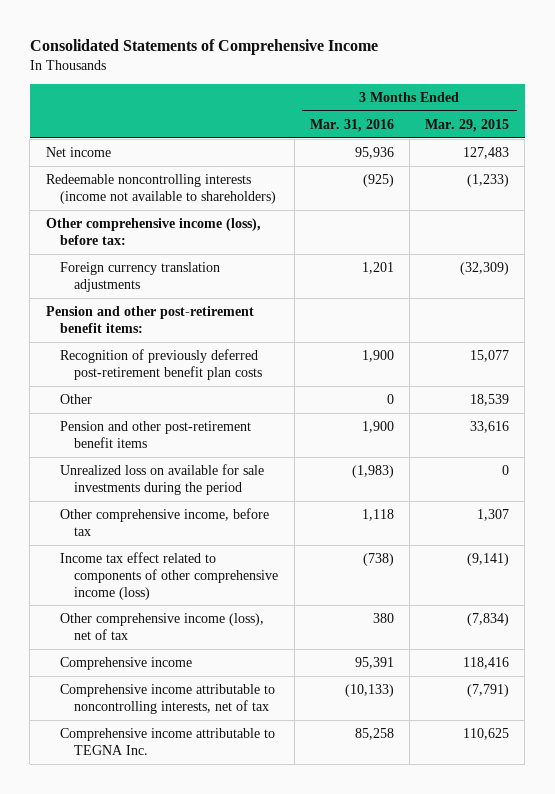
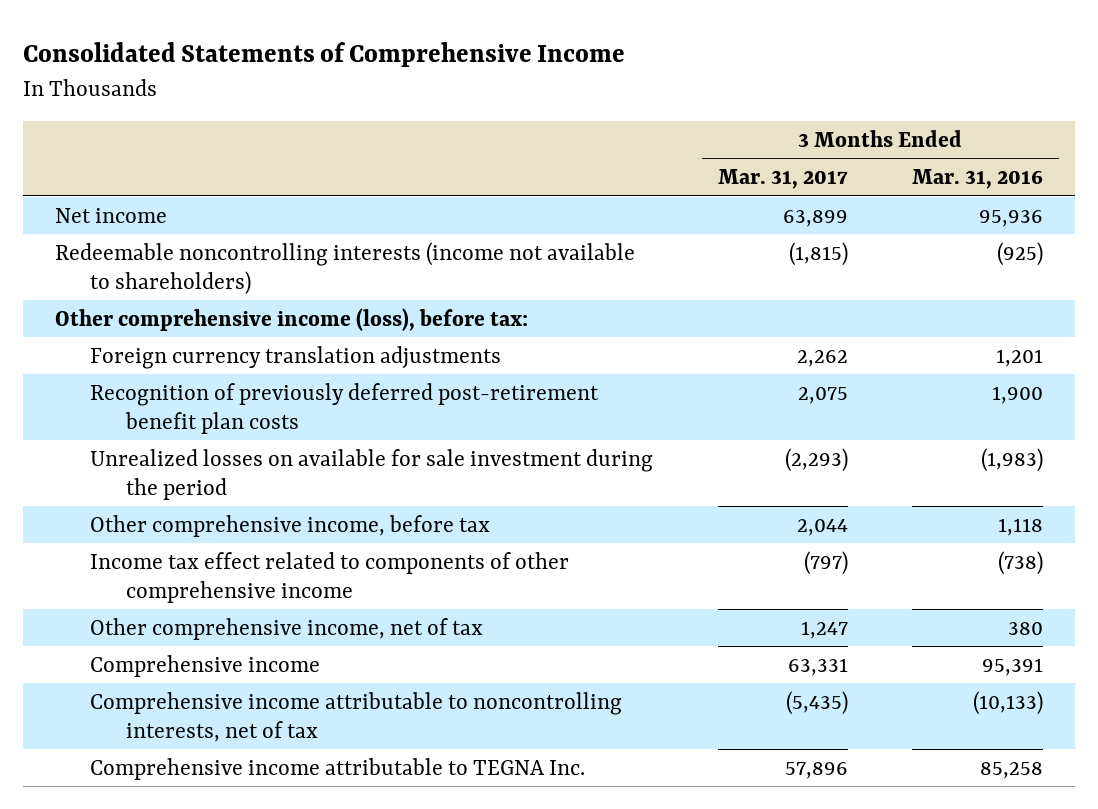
- | 3 Months Ended Mar. 31, 2016 | 3 Months Ended Mar. 29, 2015
+ | 3 Months Ended Mar. 31, 2017 | 3 Months Ended Mar. 31, 2016
- Pension and other post-retirement benefit items:
- Other | 0 | 18,539
- Pension and other post-retirement benefit items | 1,900 | 33,616
- Unrealized loss on available for sale investments during the period | (1,983) | 0
+ Unrealized losses on available for sale investment during the period | (2,293) | (1,983)
- Income tax effect related to components of other comprehensive income (loss) | (738) | (9,141)
- Other comprehensive income (loss), net of tax | 380 | (7,834)
+ Income tax effect related to components of other comprehensive income | (797) | (738)
+ Other comprehensive income, net of tax | 1,247 | 380

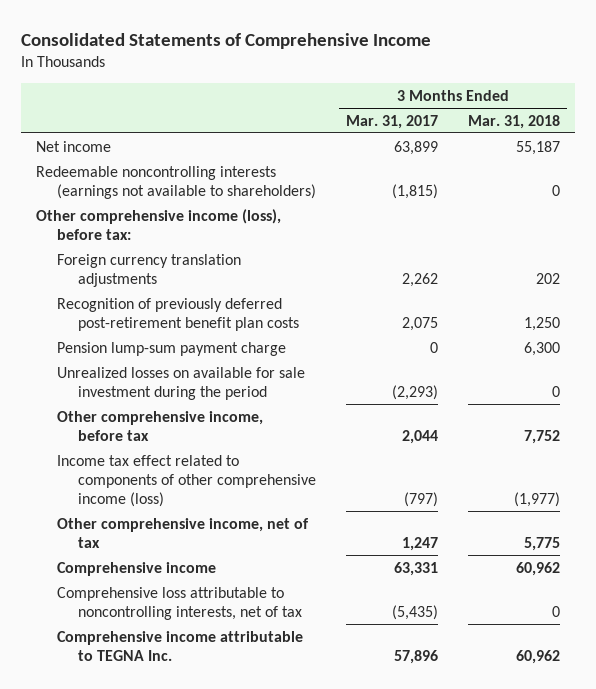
- | 3 Months Ended Mar. 31, 2017 | 3 Months Ended Mar. 31, 2016
+ | 3 Months Ended Mar. 31, 2017 | 3 Months Ended Mar. 31, 2018
- Redeemable noncontrolling interests (income not available to shareholders) | (1,815) | (925)
+ Redeemable noncontrolling interests (earnings not available to shareholders) | (1,815) | 0
+ Pension lump-sum payment charge | 0 | 6,300
- Income tax effect related to components of other comprehensive income | (797) | (738)
+ Income tax effect related to components of other comprehensive income (loss) | (797) | (1,977)
- Comprehensive income attributable to noncontrolling interests, net of tax | (5,435) | (10,133)
+ Comprehensive loss attributable to noncontrolling interests, net of tax | (5,435) | 0

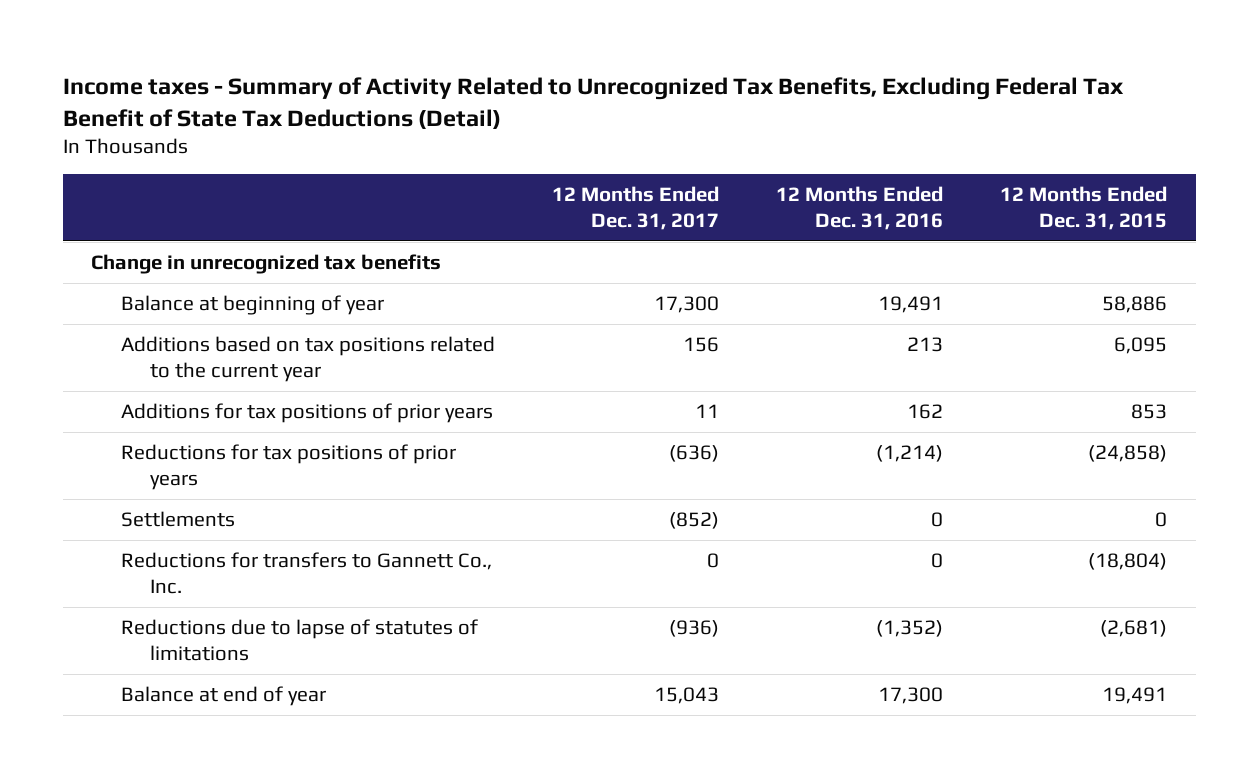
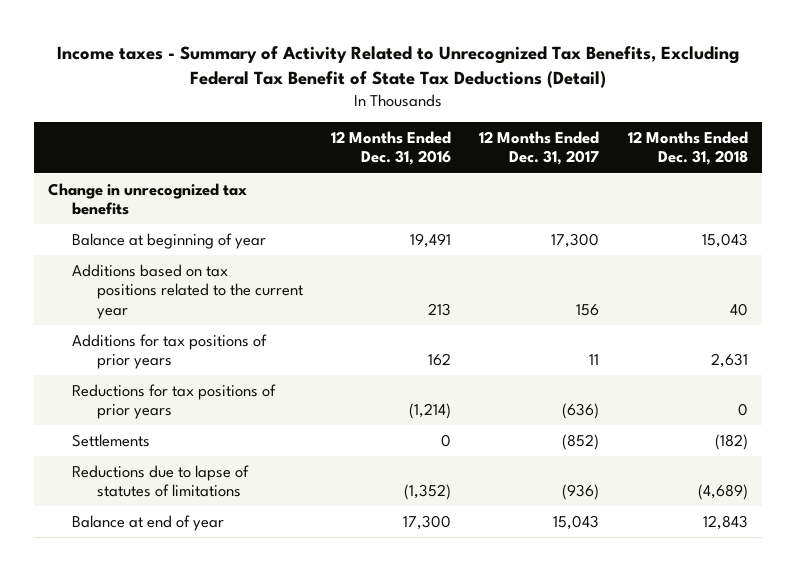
- | 12 Months Ended Dec. 31, 2017 | 12 Months Ended Dec. 31, 2016 | 12 Months Ended Dec. 31, 2015
+ | 12 Months Ended Dec. 31, 2016 | 12 Months Ended Dec. 31, 2017 | 12 Months Ended Dec. 31, 2018
- Reductions for transfers to Gannett Co., Inc. | 0 | 0 | (18,804)

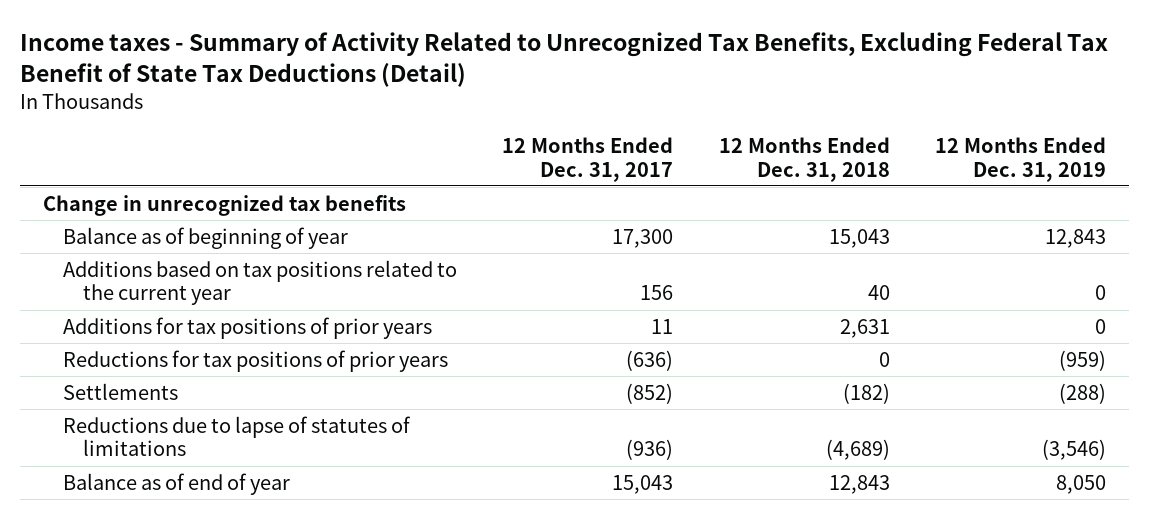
- | 12 Months Ended Dec. 31, 2016 | 12 Months Ended Dec. 31, 2017 | 12 Months Ended Dec. 31, 2018
+ | 12 Months Ended Dec. 31, 2017 | 12 Months Ended Dec. 31, 2018 | 12 Months Ended Dec. 31, 2019
- Balance at beginning of year | 19,491 | 17,300 | 15,043
+ Balance as of beginning of year | 17,300 | 15,043 | 12,843
- Balance at end of year | 17,300 | 15,043 | 12,843
+ Balance as of end of year | 15,043 | 12,843 | 8,050

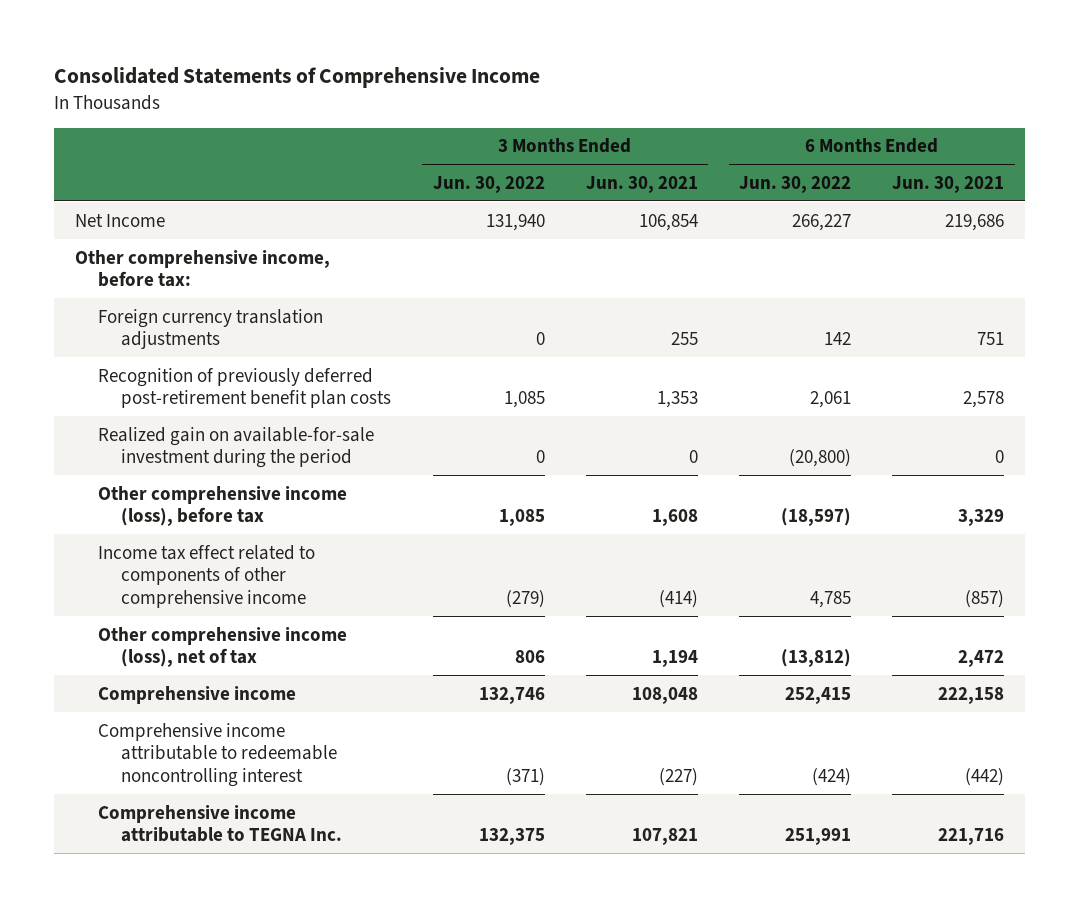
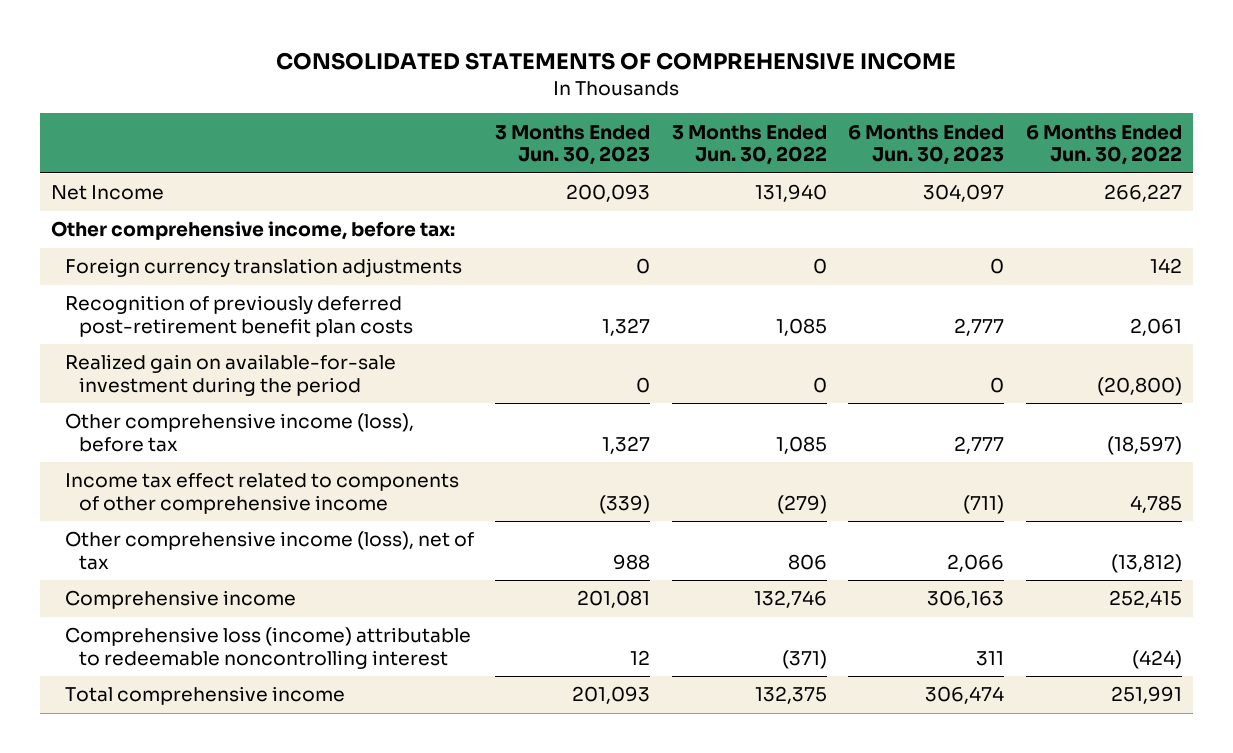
- Consolidated Statements of Comprehensive Income
+ CONSOLIDATED STATEMENTS OF COMPREHENSIVE INCOME
- | 3 Months Ended Jun. 30, 2022 | 3 Months Ended Jun. 30, 2021 | 6 Months Ended Jun. 30, 2022 | 6 Months Ended Jun. 30, 2021
+ | 3 Months Ended Jun. 30, 2023 | 3 Months Ended Jun. 30, 2022 | 6 Months Ended Jun. 30, 2023 | 6 Months Ended Jun. 30, 2022
- Comprehensive income attributable to redeemable noncontrolling interest | (371) | (227) | (424) | (442)
- Comprehensive income attributable to TEGNA Inc. | 132,375 | 107,821 | 251,991 | 221,716
+ Comprehensive loss (income) attributable to redeemable noncontrolling interest | 12 | (371) | 311 | (424)
+ Total comprehensive income | 201,093 | 132,375 | 306,474 | 251,991

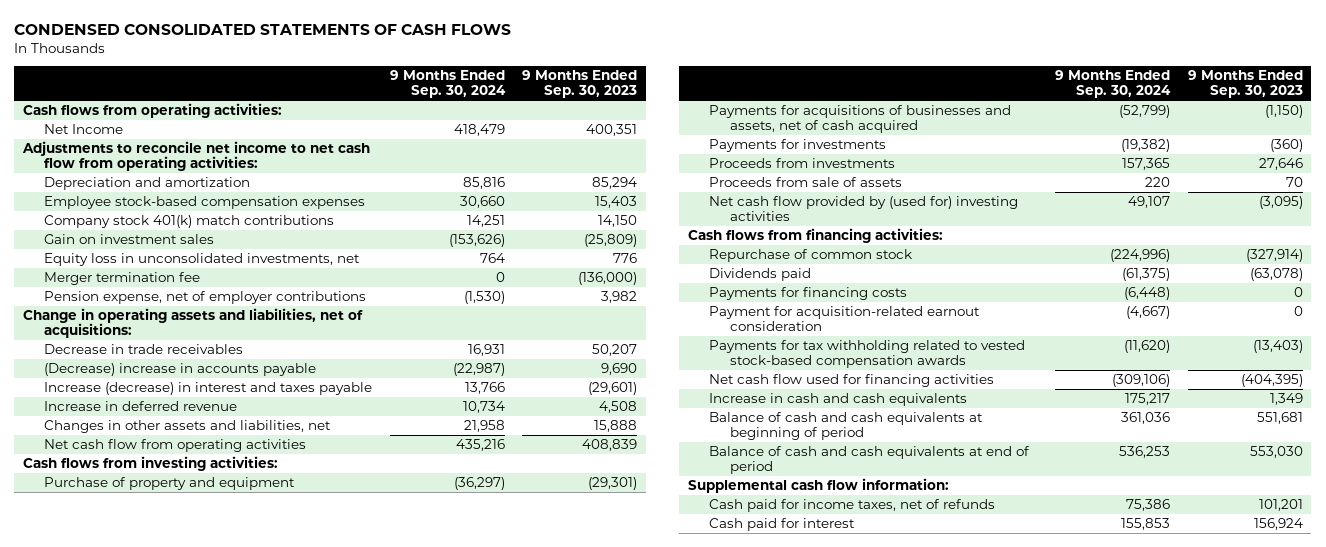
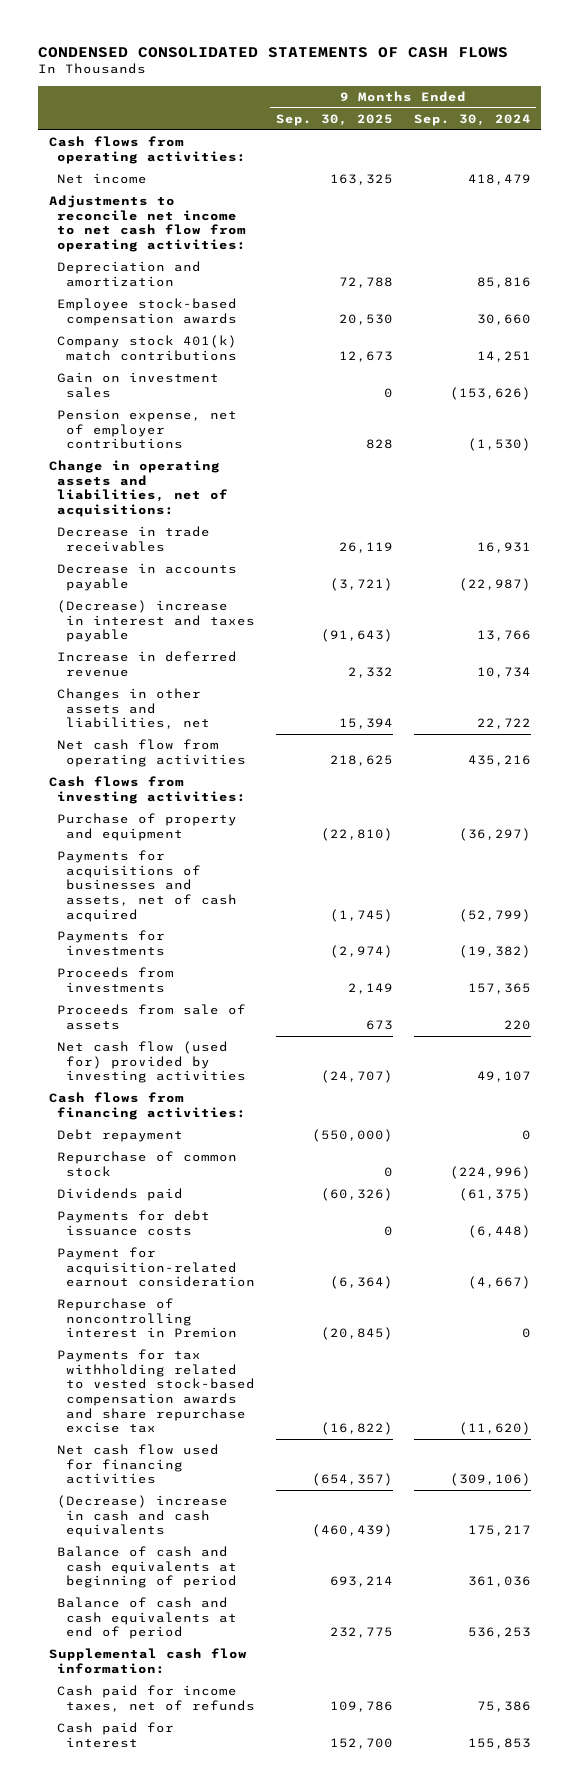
- | 9 Months Ended Sep. 30, 2024 | 9 Months Ended Sep. 30, 2023
+ | 9 Months Ended Sep. 30, 2025 | 9 Months Ended Sep. 30, 2024
- Net Income | 418,479 | 400,351
+ Net income | 163,325 | 418,479
- Employee stock-based compensation expenses | 30,660 | 15,403
+ Employee stock-based compensation awards | 20,530 | 30,660
- Equity loss in unconsolidated investments, net | 764 | 776
- Merger termination fee | 0 | (136,000)
- (Decrease) increase in accounts payable | (22,987) | 9,690
- Increase (decrease) in interest and taxes payable | 13,766 | (29,601)
+ Decrease in accounts payable | (3,721) | (22,987)
+ (Decrease) increase in interest and taxes payable | (91,643) | 13,766
- Changes in other assets and liabilities, net | 21,958 | 15,888
+ Changes in other assets and liabilities, net | 15,394 | 22,722
- Net cash flow provided by (used for) investing activities | 49,107 | (3,095)
+ Net cash flow (used for) provided by investing activities | (24,707) | 49,107
+ Debt repayment | (550,000) | 0
- Payments for financing costs | (6,448) | 0
+ Payments for debt issuance costs | 0 | (6,448)
- Payments for tax withholding related to vested stock-based compensation awards | (11,620) | (13,403)
+ Repurchase of noncontrolling interest in Premion | (20,845) | 0
+ Payments for tax withholding related to vested stock-based compensation awards and share repurchase excise tax | (16,822) | (11,620)
- Increase in cash and cash equivalents | 175,217 | 1,349
+ (Decrease) increase in cash and cash equivalents | (460,439) | 175,217

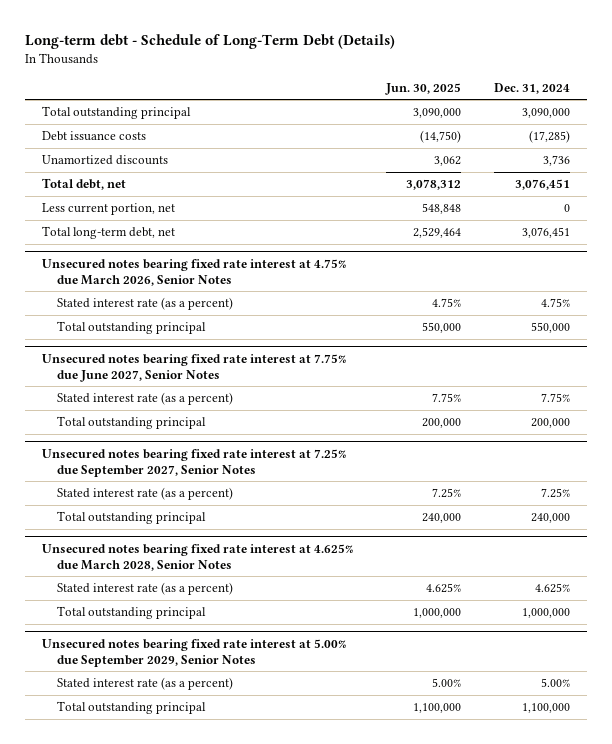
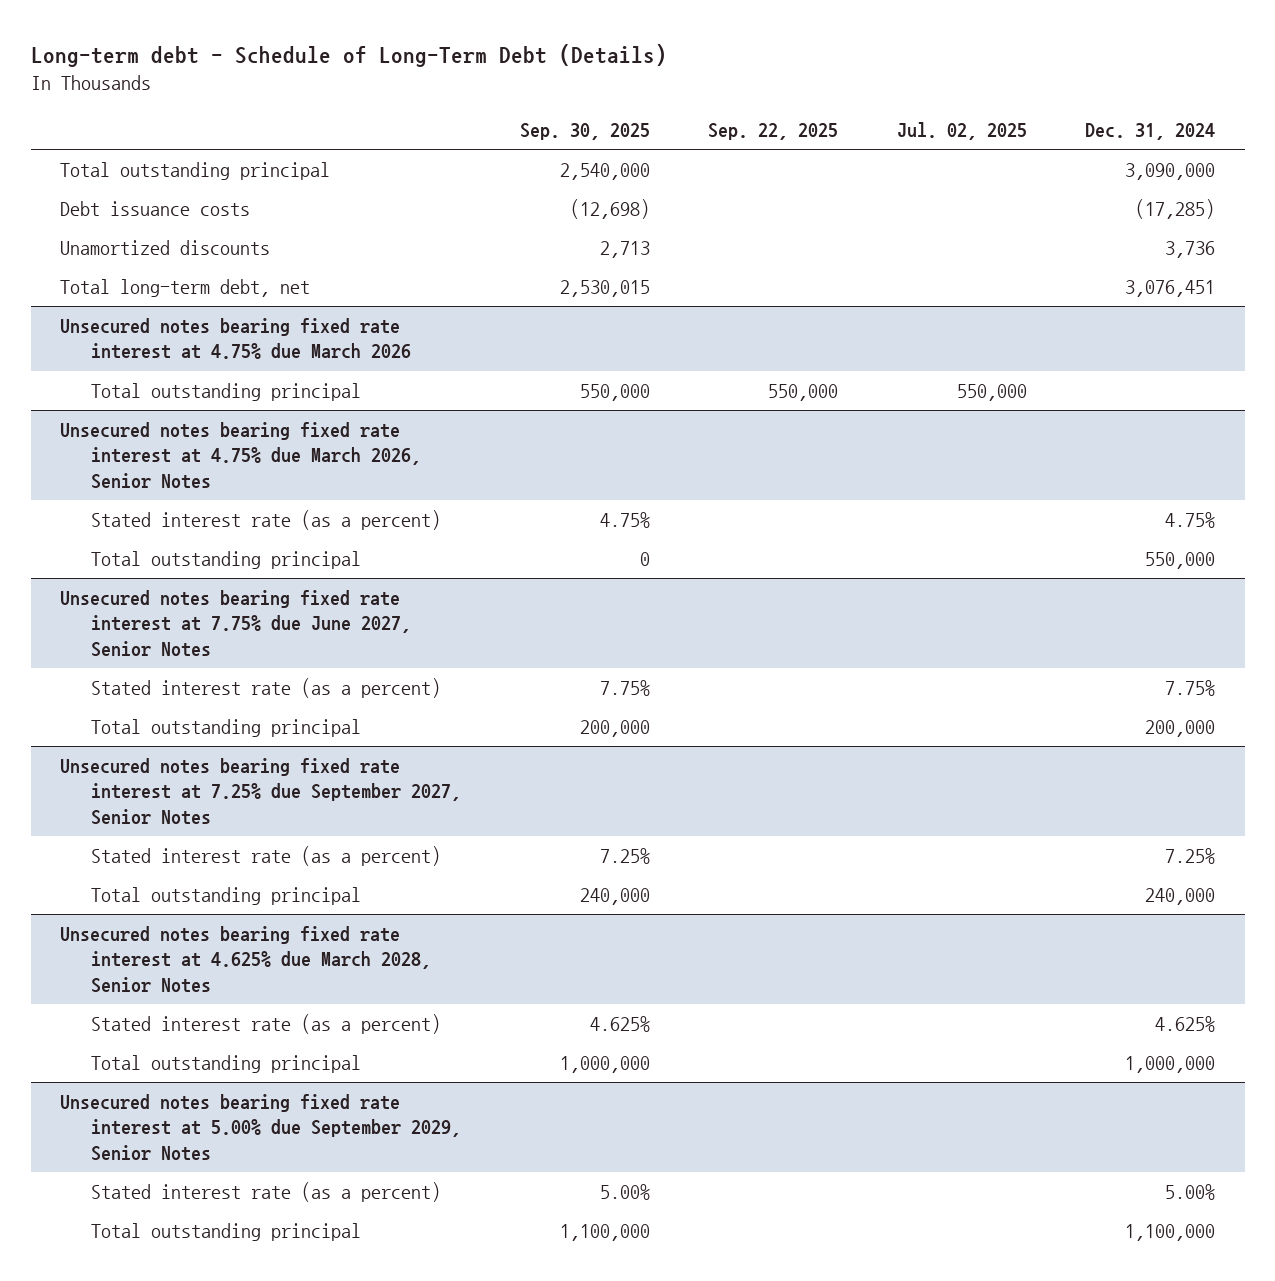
- | Jun. 30, 2025 | Dec. 31, 2024
+ | Sep. 30, 2025 | Sep. 22, 2025 | Jul. 02, 2025 | Dec. 31, 2024
- Total debt, net | 3,078,312 | 3,076,451
- Less current portion, net | 548,848 | 0
+ Unsecured notes bearing fixed rate interest at 4.75% due March 2026
+ Total outstanding principal | 550,000 | 550,000 | 550,000 |

